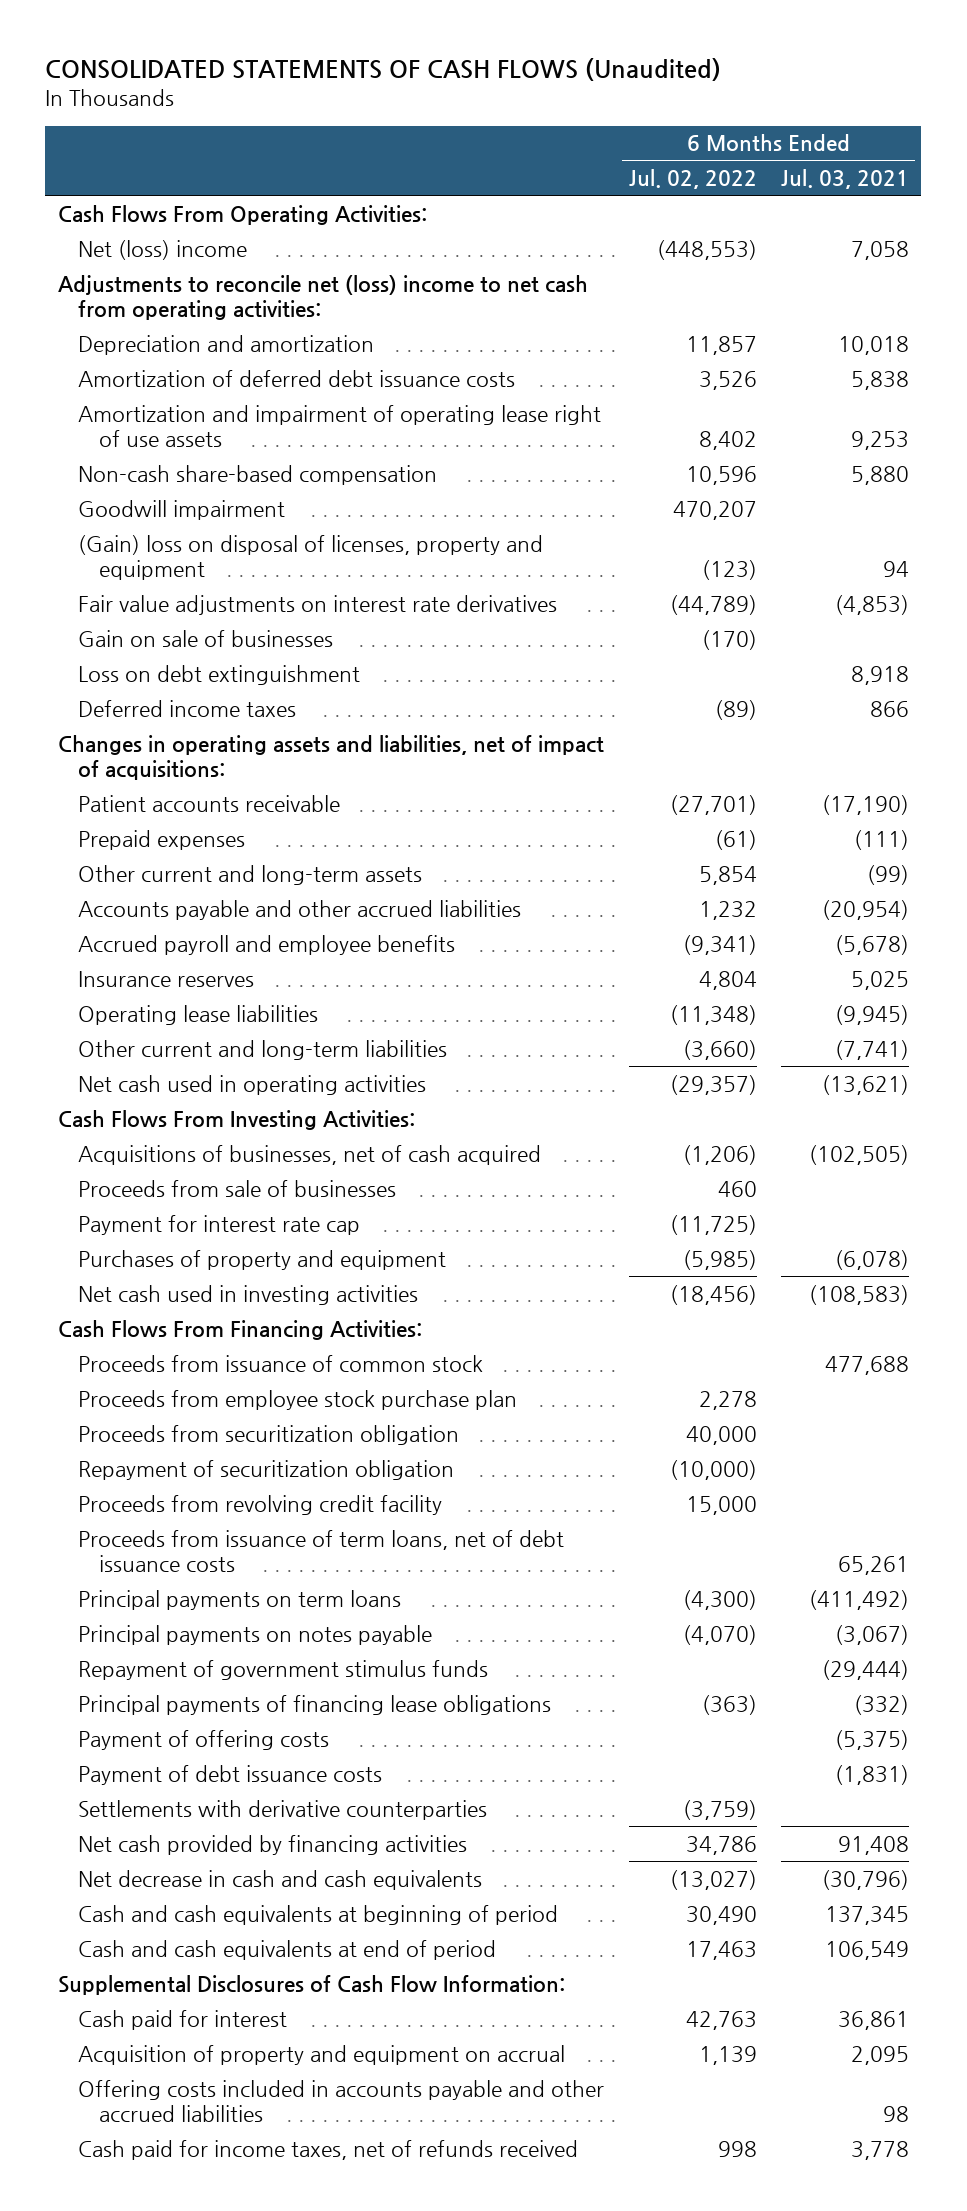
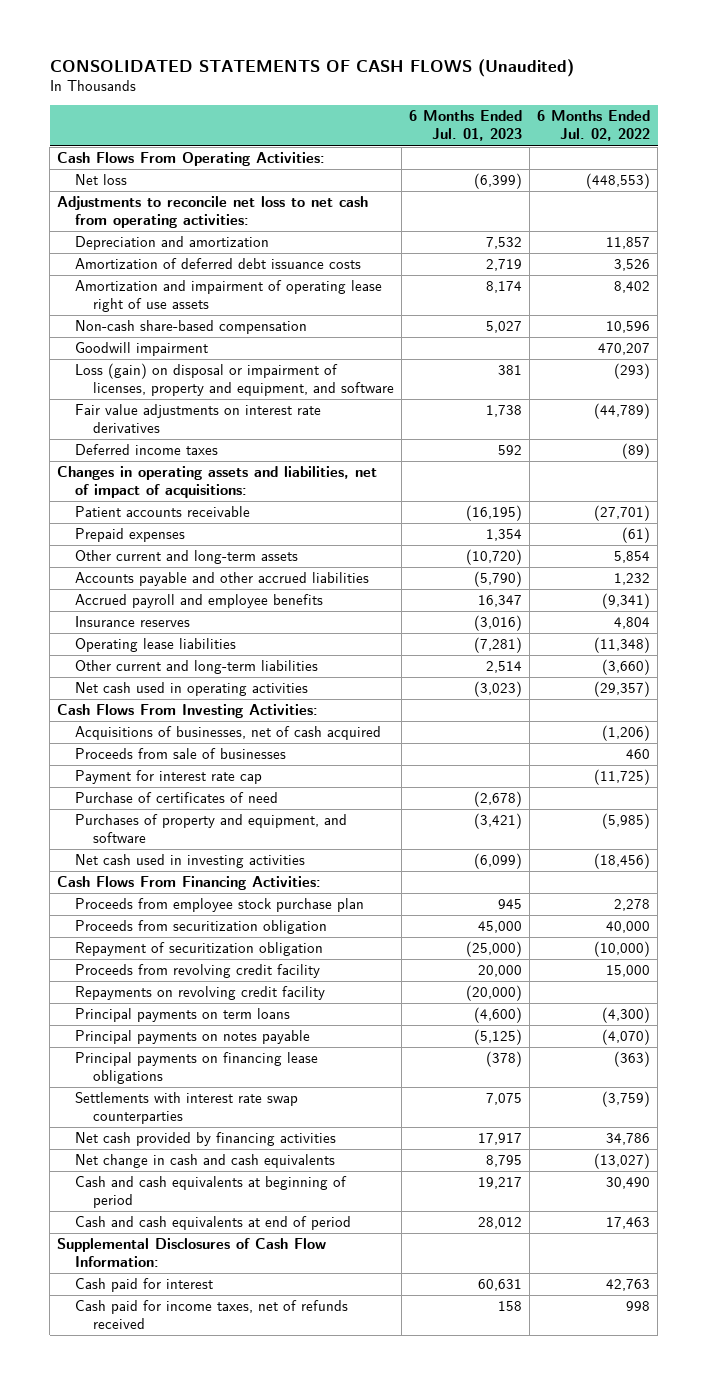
- | 6 Months Ended Jul. 02, 2022 | 6 Months Ended Jul. 03, 2021
+ | 6 Months Ended Jul. 01, 2023 | 6 Months Ended Jul. 02, 2022
- Net (loss) income | (448,553) | 7,058
- Adjustments to reconcile net (loss) income to net cash from operating activities:
+ Net loss | (6,399) | (448,553)
+ Adjustments to reconcile net loss to net cash from operating activities:
- (Gain) loss on disposal of licenses, property and equipment | (123) | 94
+ Loss (gain) on disposal or impairment of licenses, property and equipment, and software | 381 | (293)
- Gain on sale of businesses | (170) |
- Loss on debt extinguishment | | 8,918
- Purchases of property and equipment | (5,985) | (6,078)
+ Purchase of certificates of need | (2,678) |
+ Purchases of property and equipment, and software | (3,421) | (5,985)
- Proceeds from issuance of common stock | | 477,688
- Proceeds from issuance of term loans, net of debt issuance costs | | 65,261
+ Repayments on revolving credit facility | (20,000) |
- Repayment of government stimulus funds | | (29,444)
- Principal payments of financing lease obligations | (363) | (332)
- Payment of offering costs | | (5,375)
- Payment of debt issuance costs | | (1,831)
- Settlements with derivative counterparties | (3,759) |
+ Principal payments on financing lease obligations | (378) | (363)
+ Settlements with interest rate swap counterparties | 7,075 | (3,759)
- Net decrease in cash and cash equivalents | (13,027) | (30,796)
+ Net change in cash and cash equivalents | 8,795 | (13,027)
- Acquisition of property and equipment on accrual | 1,139 | 2,095
- Offering costs included in accounts payable and other accrued liabilities | | 98

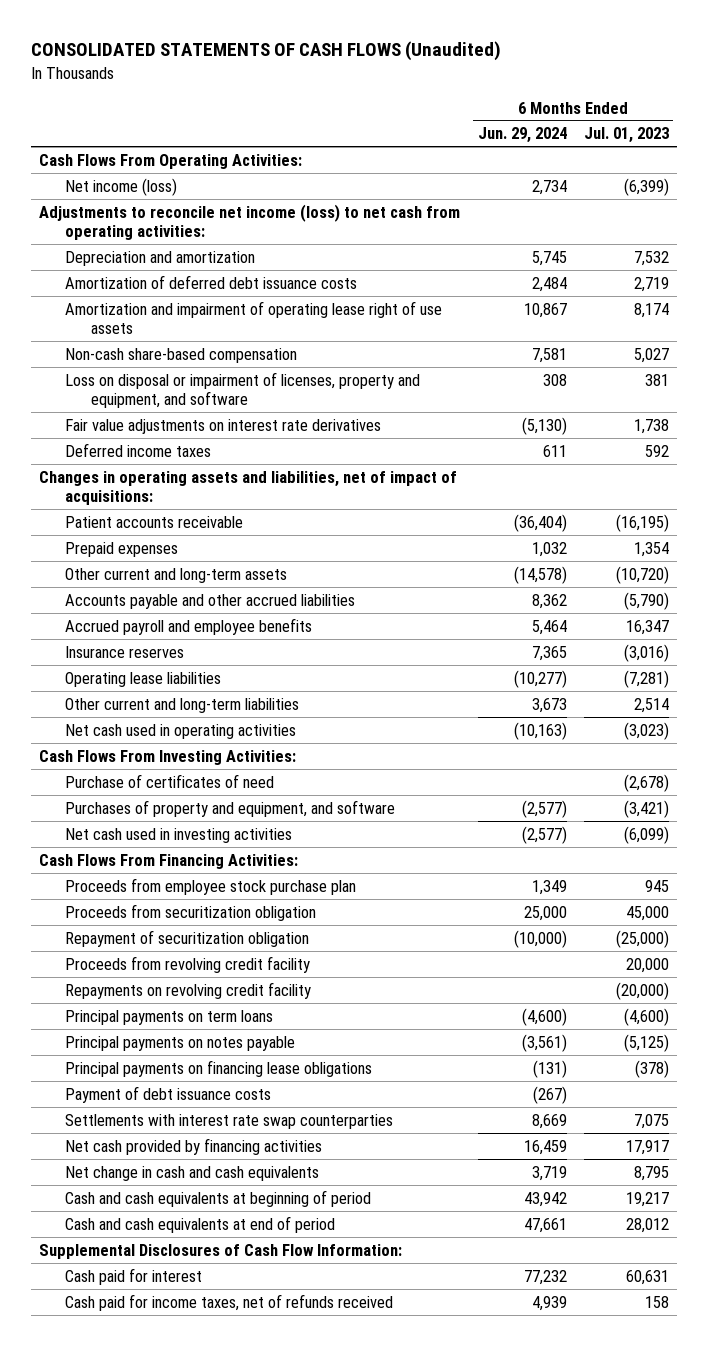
- | 6 Months Ended Jul. 01, 2023 | 6 Months Ended Jul. 02, 2022
+ | 6 Months Ended Jun. 29, 2024 | 6 Months Ended Jul. 01, 2023
- Net loss | (6,399) | (448,553)
- Adjustments to reconcile net loss to net cash from operating activities:
+ Net income (loss) | 2,734 | (6,399)
+ Adjustments to reconcile net income (loss) to net cash from operating activities:
- Goodwill impairment | | 470,207
- Loss (gain) on disposal or impairment of licenses, property and equipment, and software | 381 | (293)
+ Loss on disposal or impairment of licenses, property and equipment, and software | 308 | 381
- Acquisitions of businesses, net of cash acquired | | (1,206)
- Proceeds from sale of businesses | | 460
- Payment for interest rate cap | | (11,725)
+ Payment of debt issuance costs | (267) |

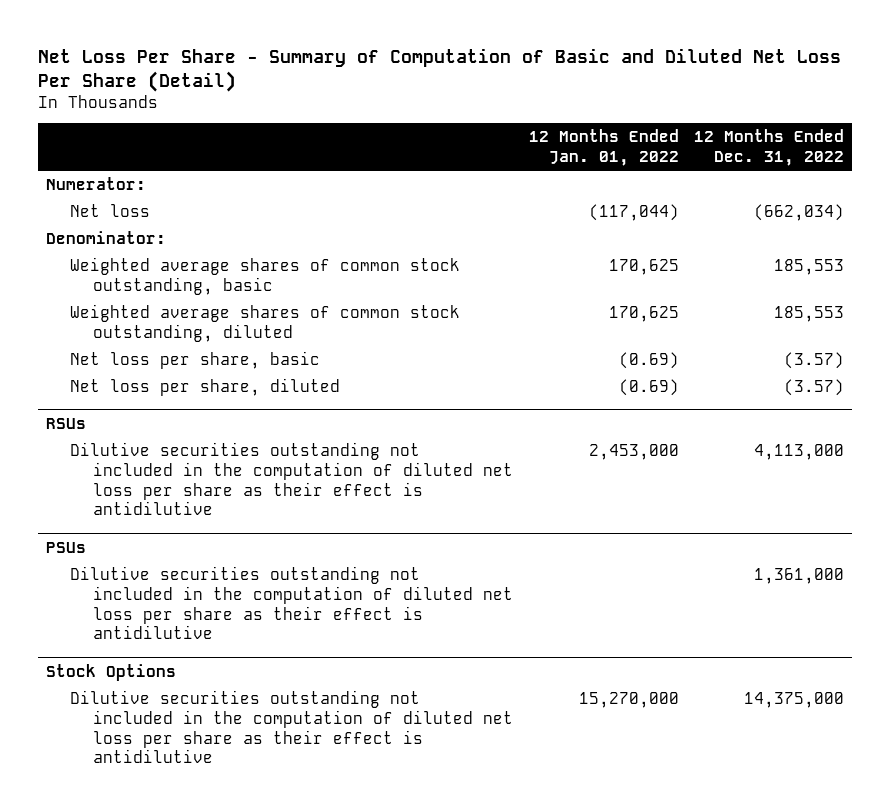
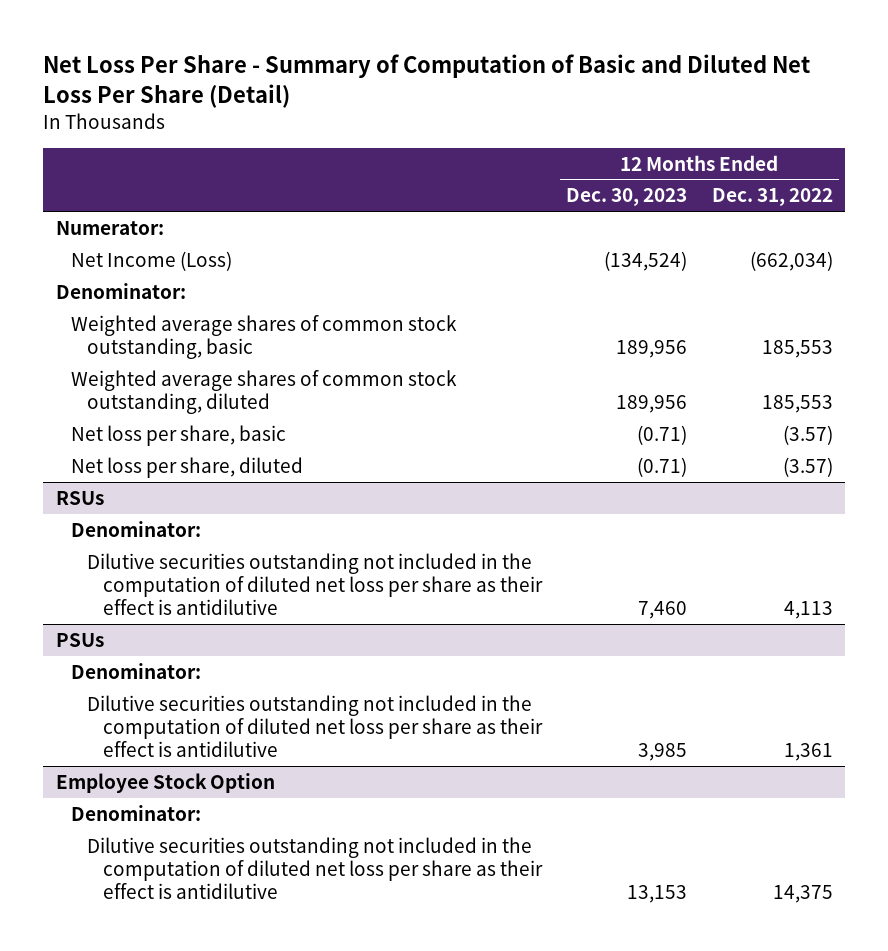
- | 12 Months Ended Jan. 01, 2022 | 12 Months Ended Dec. 31, 2022
+ | 12 Months Ended Dec. 30, 2023 | 12 Months Ended Dec. 31, 2022
- Net loss | (117,044) | (662,034)
+ Net Income (Loss) | (134,524) | (662,034)
@ RSUs
- Dilutive securities outstanding not included in the computation of diluted net loss per share as their effect is antidilutive | 2,453,000 | 4,113,000
+ Denominator:
+ Dilutive securities outstanding not included in the computation of diluted net loss per share as their effect is antidilutive | 7,460 | 4,113
@ PSUs
- Dilutive securities outstanding not included in the computation of diluted net loss per share as their effect is antidilutive | | 1,361,000
- Stock Options
- Dilutive securities outstanding not included in the computation of diluted net loss per share as their effect is antidilutive | 15,270,000 | 14,375,000
@ PSUs
+ Denominator:
+ Dilutive securities outstanding not included in the computation of diluted net loss per share as their effect is antidilutive | 3,985 | 1,361
+ Employee Stock Option
+ Denominator:
+ Dilutive securities outstanding not included in the computation of diluted net loss per share as their effect is antidilutive | 13,153 | 14,375

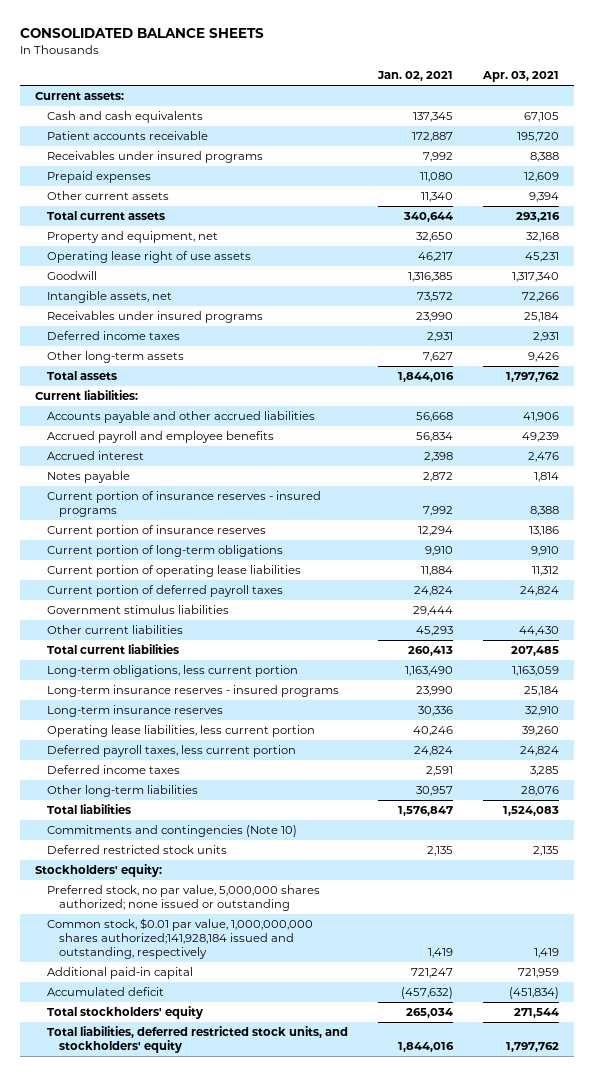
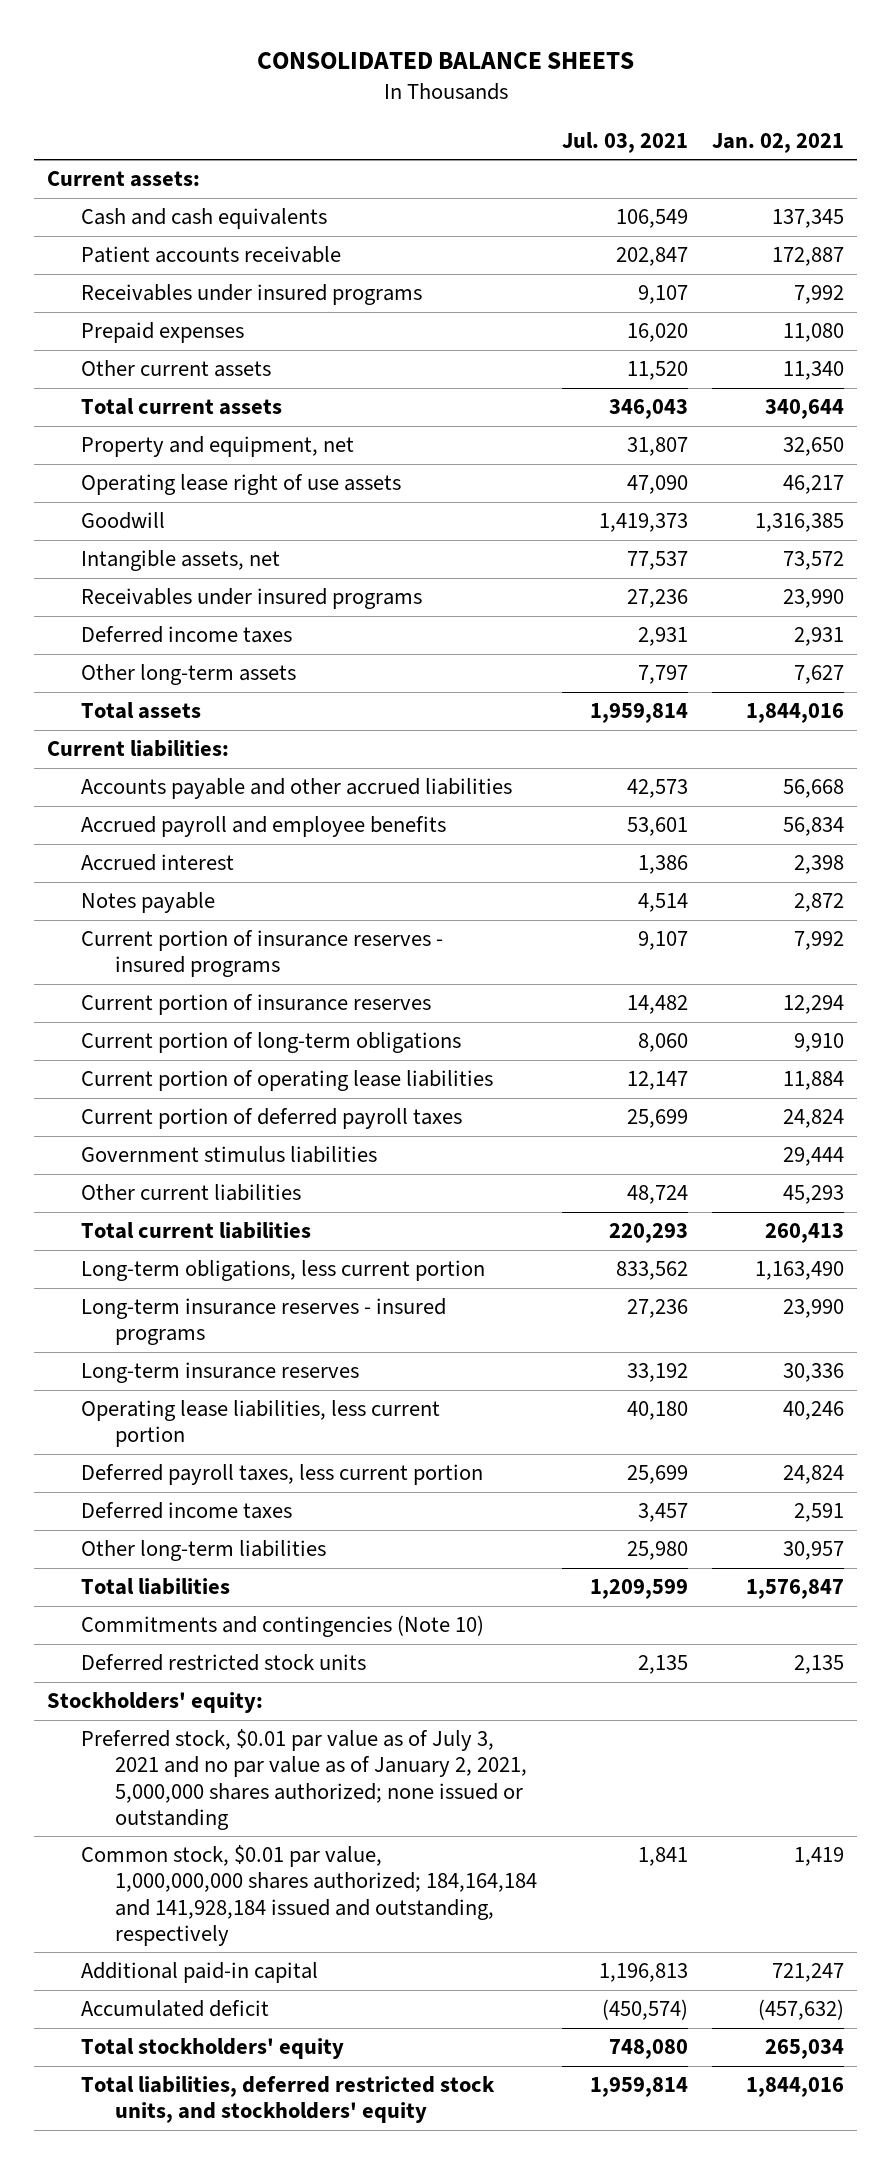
- | Jan. 02, 2021 | Apr. 03, 2021
+ | Jul. 03, 2021 | Jan. 02, 2021
- Preferred stock, no par value, 5,000,000 shares authorized; none issued or outstanding
- Common stock, $0.01 par value, 1,000,000,000 shares authorized;141,928,184 issued and outstanding, respectively | 1,419 | 1,419
+ Preferred stock, $0.01 par value as of July 3, 2021 and no par value as of January 2, 2021, 5,000,000 shares authorized; none issued or outstanding
+ Common stock, $0.01 par value, 1,000,000,000 shares authorized; 184,164,184 and 141,928,184 issued and outstanding, respectively | 1,841 | 1,419

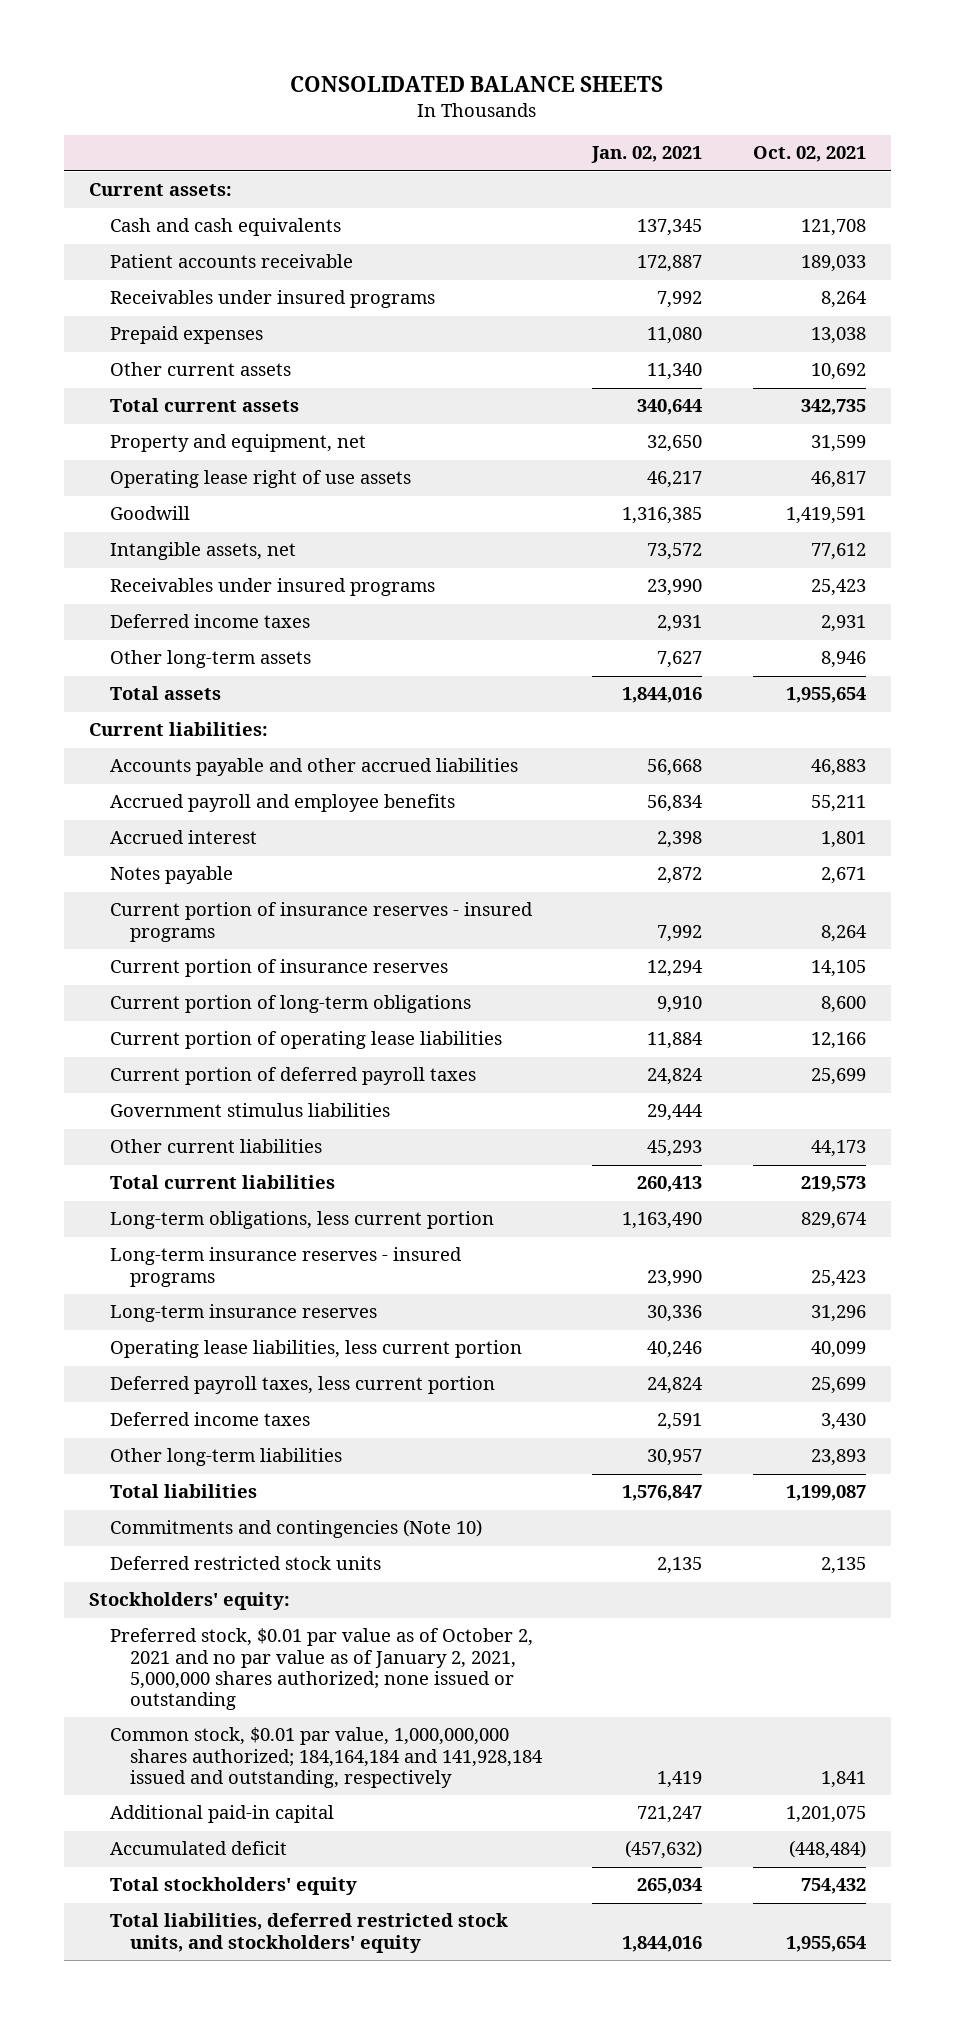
- | Jul. 03, 2021 | Jan. 02, 2021
+ | Jan. 02, 2021 | Oct. 02, 2021
- Preferred stock, $0.01 par value as of July 3, 2021 and no par value as of January 2, 2021, 5,000,000 shares authorized; none issued or outstanding
+ Preferred stock, $0.01 par value as of October 2, 2021 and no par value as of January 2, 2021, 5,000,000 shares authorized; none issued or outstanding

